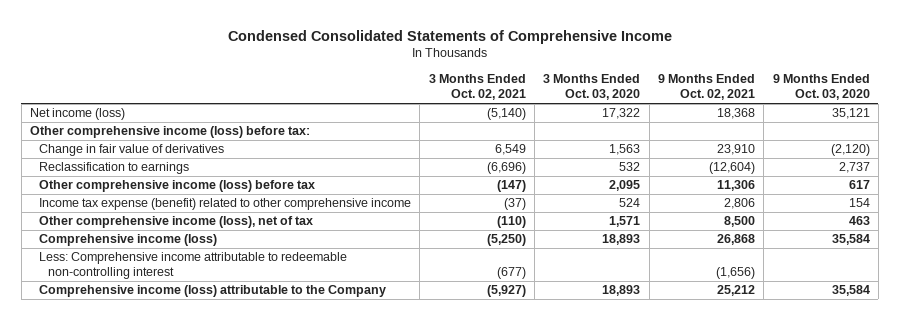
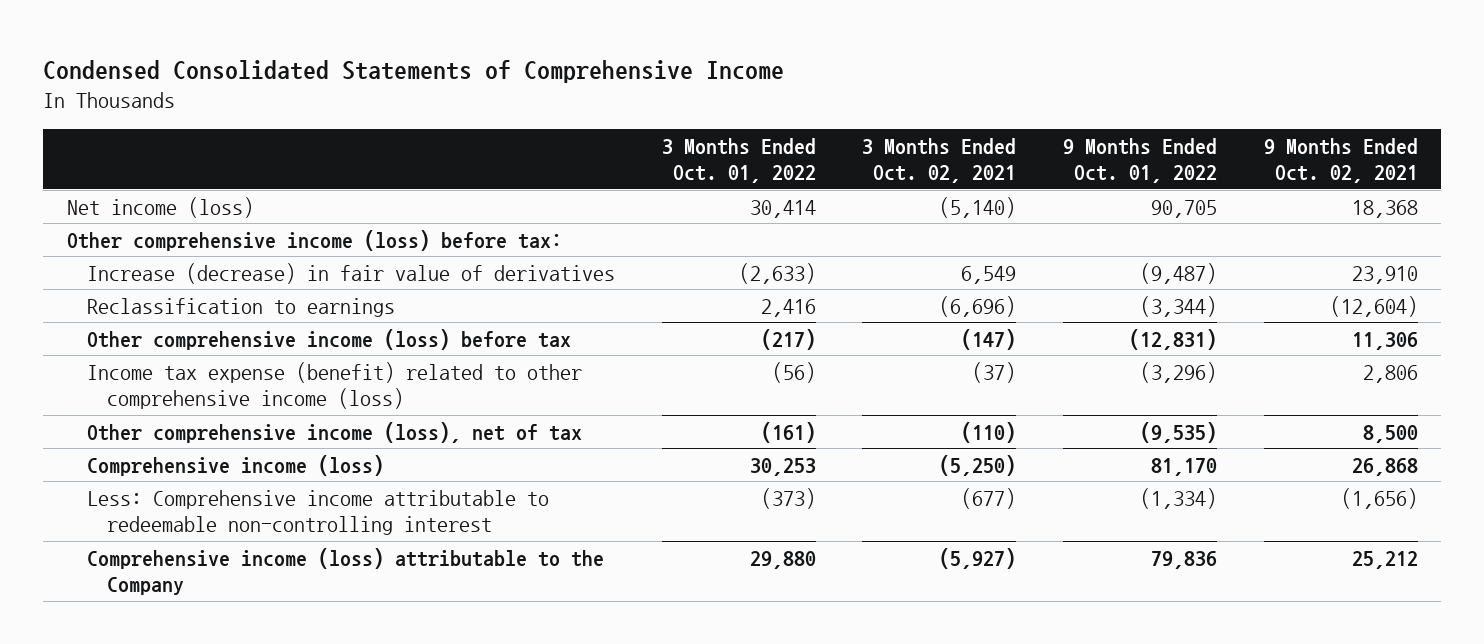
- | 3 Months Ended Oct. 02, 2021 | 3 Months Ended Oct. 03, 2020 | 9 Months Ended Oct. 02, 2021 | 9 Months Ended Oct. 03, 2020
+ | 3 Months Ended Oct. 01, 2022 | 3 Months Ended Oct. 02, 2021 | 9 Months Ended Oct. 01, 2022 | 9 Months Ended Oct. 02, 2021
- Change in fair value of derivatives | 6,549 | 1,563 | 23,910 | (2,120)
+ Increase (decrease) in fair value of derivatives | (2,633) | 6,549 | (9,487) | 23,910
- Income tax expense (benefit) related to other comprehensive income | (37) | 524 | 2,806 | 154
+ Income tax expense (benefit) related to other comprehensive income (loss) | (56) | (37) | (3,296) | 2,806

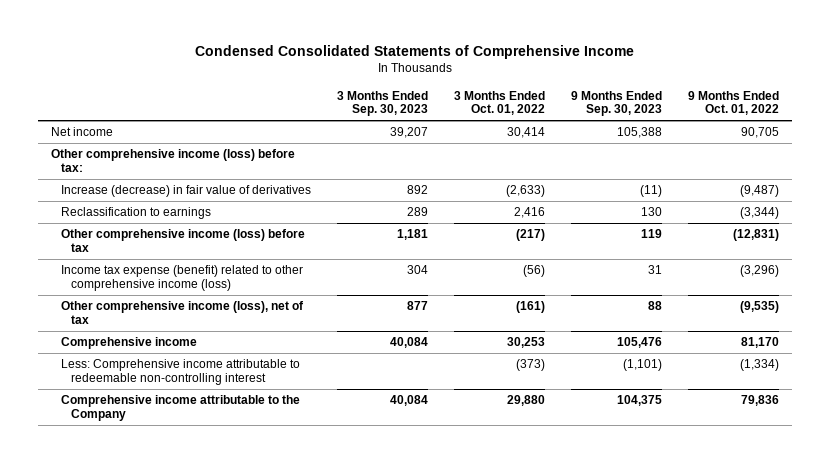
- | 3 Months Ended Oct. 01, 2022 | 3 Months Ended Oct. 02, 2021 | 9 Months Ended Oct. 01, 2022 | 9 Months Ended Oct. 02, 2021
+ | 3 Months Ended Sep. 30, 2023 | 3 Months Ended Oct. 01, 2022 | 9 Months Ended Sep. 30, 2023 | 9 Months Ended Oct. 01, 2022
- Net income (loss) | 30,414 | (5,140) | 90,705 | 18,368
+ Net income | 39,207 | 30,414 | 105,388 | 90,705
- Comprehensive income (loss) | 30,253 | (5,250) | 81,170 | 26,868
+ Comprehensive income | 40,084 | 30,253 | 105,476 | 81,170
- Comprehensive income (loss) attributable to the Company | 29,880 | (5,927) | 79,836 | 25,212
+ Comprehensive income attributable to the Company | 40,084 | 29,880 | 104,375 | 79,836

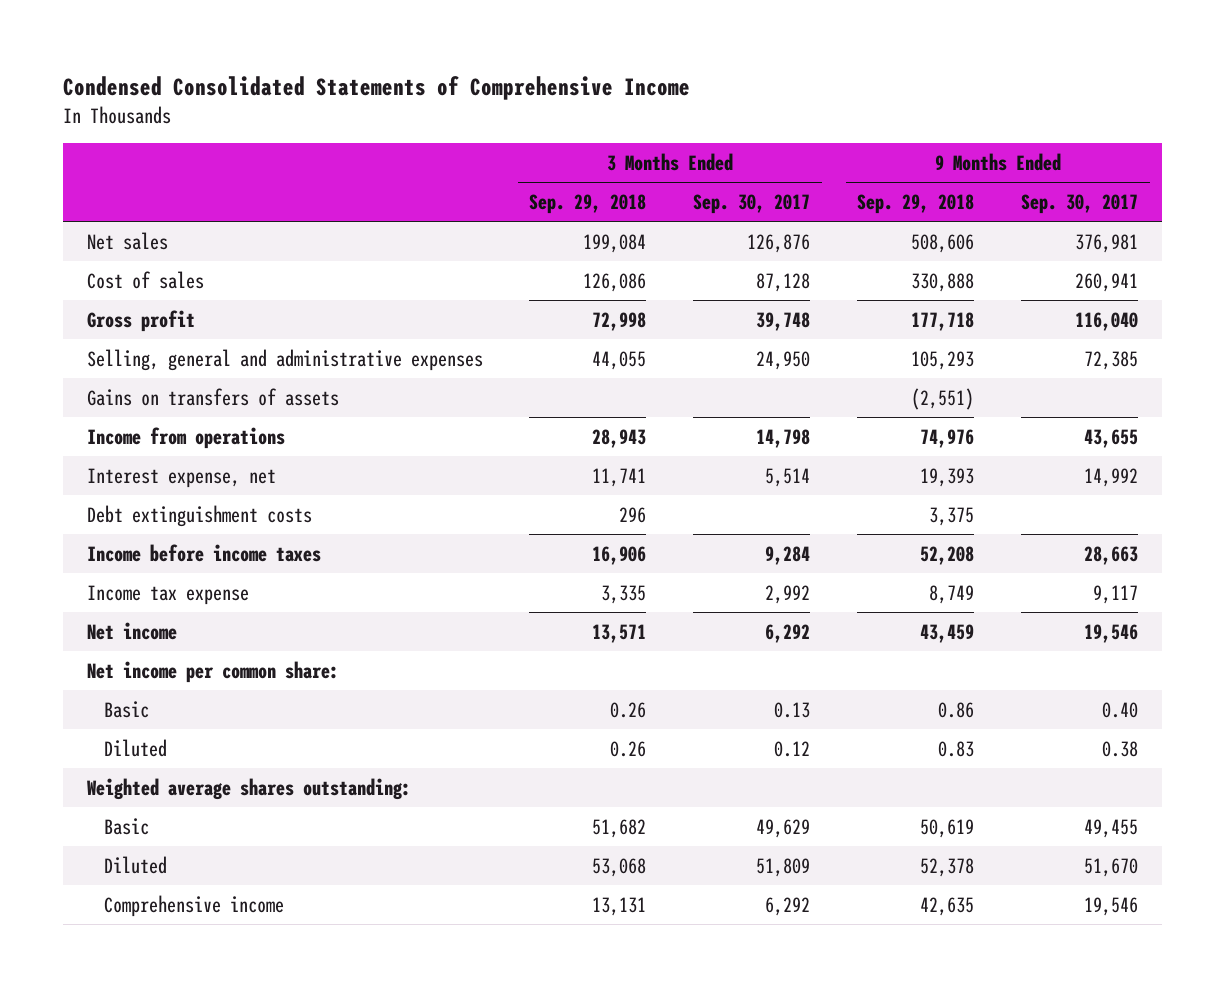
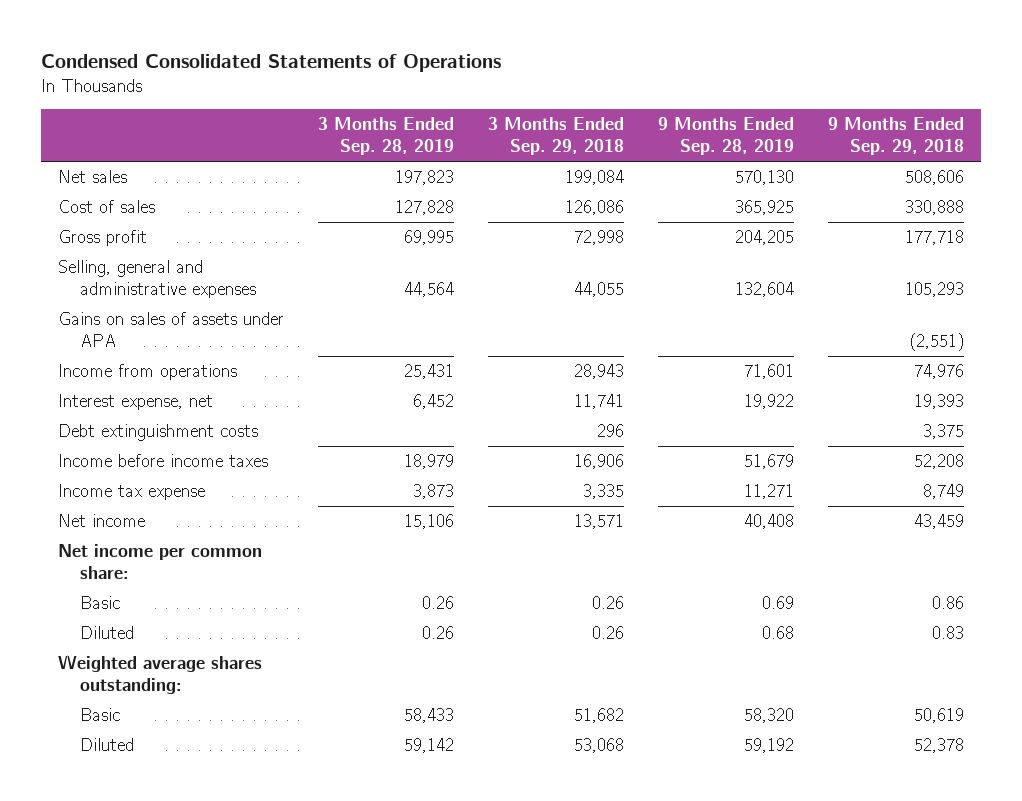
- Condensed Consolidated Statements of Comprehensive Income
+ Condensed Consolidated Statements of Operations
- | 3 Months Ended Sep. 29, 2018 | 3 Months Ended Sep. 30, 2017 | 9 Months Ended Sep. 29, 2018 | 9 Months Ended Sep. 30, 2017
+ | 3 Months Ended Sep. 28, 2019 | 3 Months Ended Sep. 29, 2018 | 9 Months Ended Sep. 28, 2019 | 9 Months Ended Sep. 29, 2018
- Gains on transfers of assets | | | (2,551) |
+ Gains on sales of assets under APA | | | | (2,551)
- Comprehensive income | 13,131 | 6,292 | 42,635 | 19,546

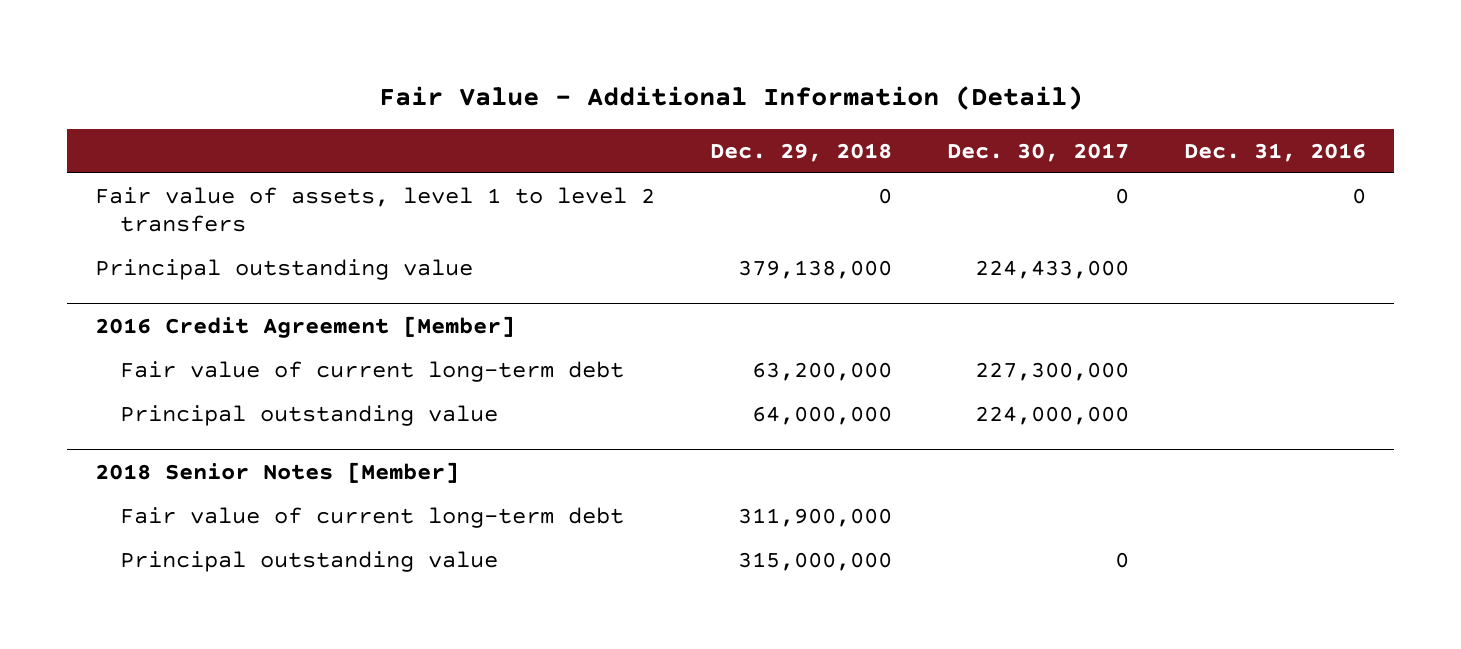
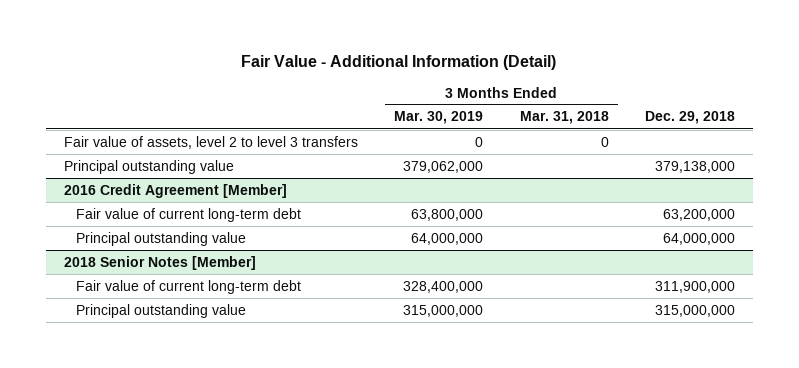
- | Dec. 29, 2018 | Dec. 30, 2017 | Dec. 31, 2016
+ | 3 Months Ended Mar. 30, 2019 | 3 Months Ended Mar. 31, 2018 | Dec. 29, 2018
- Fair value of assets, level 1 to level 2 transfers | 0 | 0 | 0
+ Fair value of assets, level 2 to level 3 transfers | 0 | 0 |

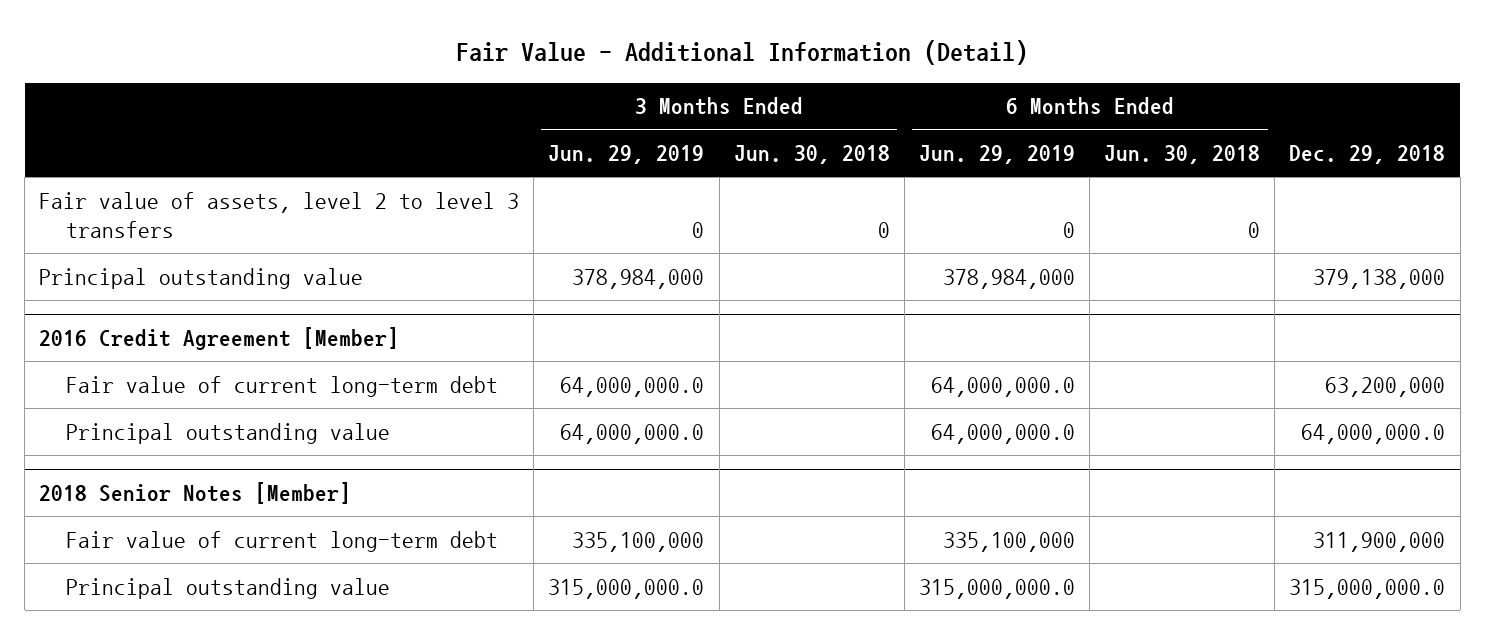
- | 3 Months Ended Mar. 30, 2019 | 3 Months Ended Mar. 31, 2018 | Dec. 29, 2018
+ | 3 Months Ended Jun. 29, 2019 | 3 Months Ended Jun. 30, 2018 | 6 Months Ended Jun. 29, 2019 | 6 Months Ended Jun. 30, 2018 | Dec. 29, 2018
@ 2016 Credit Agreement [Member]
- Principal outstanding value | 64,000,000 | | 64,000,000
+ Principal outstanding value | 64,000,000.0 | | 64,000,000.0 | | 64,000,000.0
@ 2018 Senior Notes [Member]
- Principal outstanding value | 315,000,000 | | 315,000,000
+ Principal outstanding value | 315,000,000.0 | | 315,000,000.0 | | 315,000,000.0

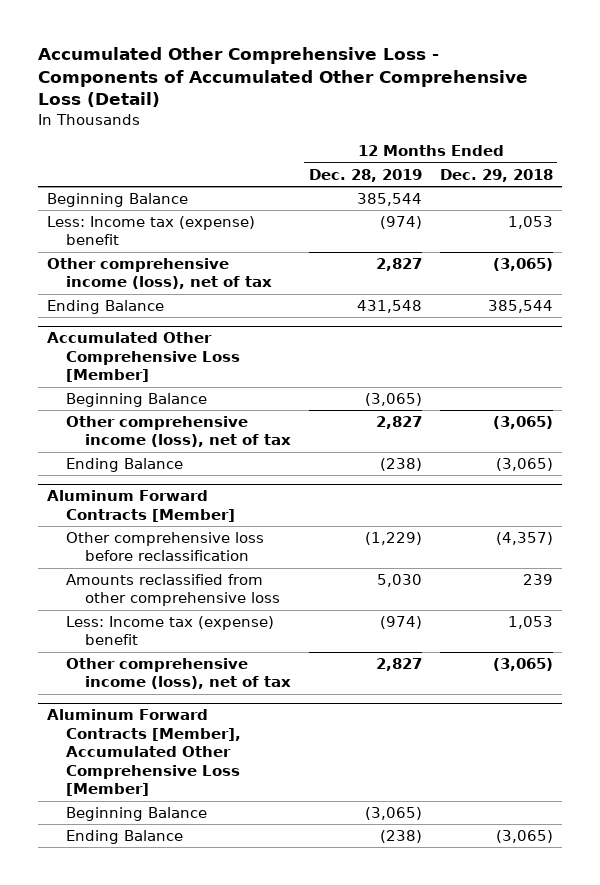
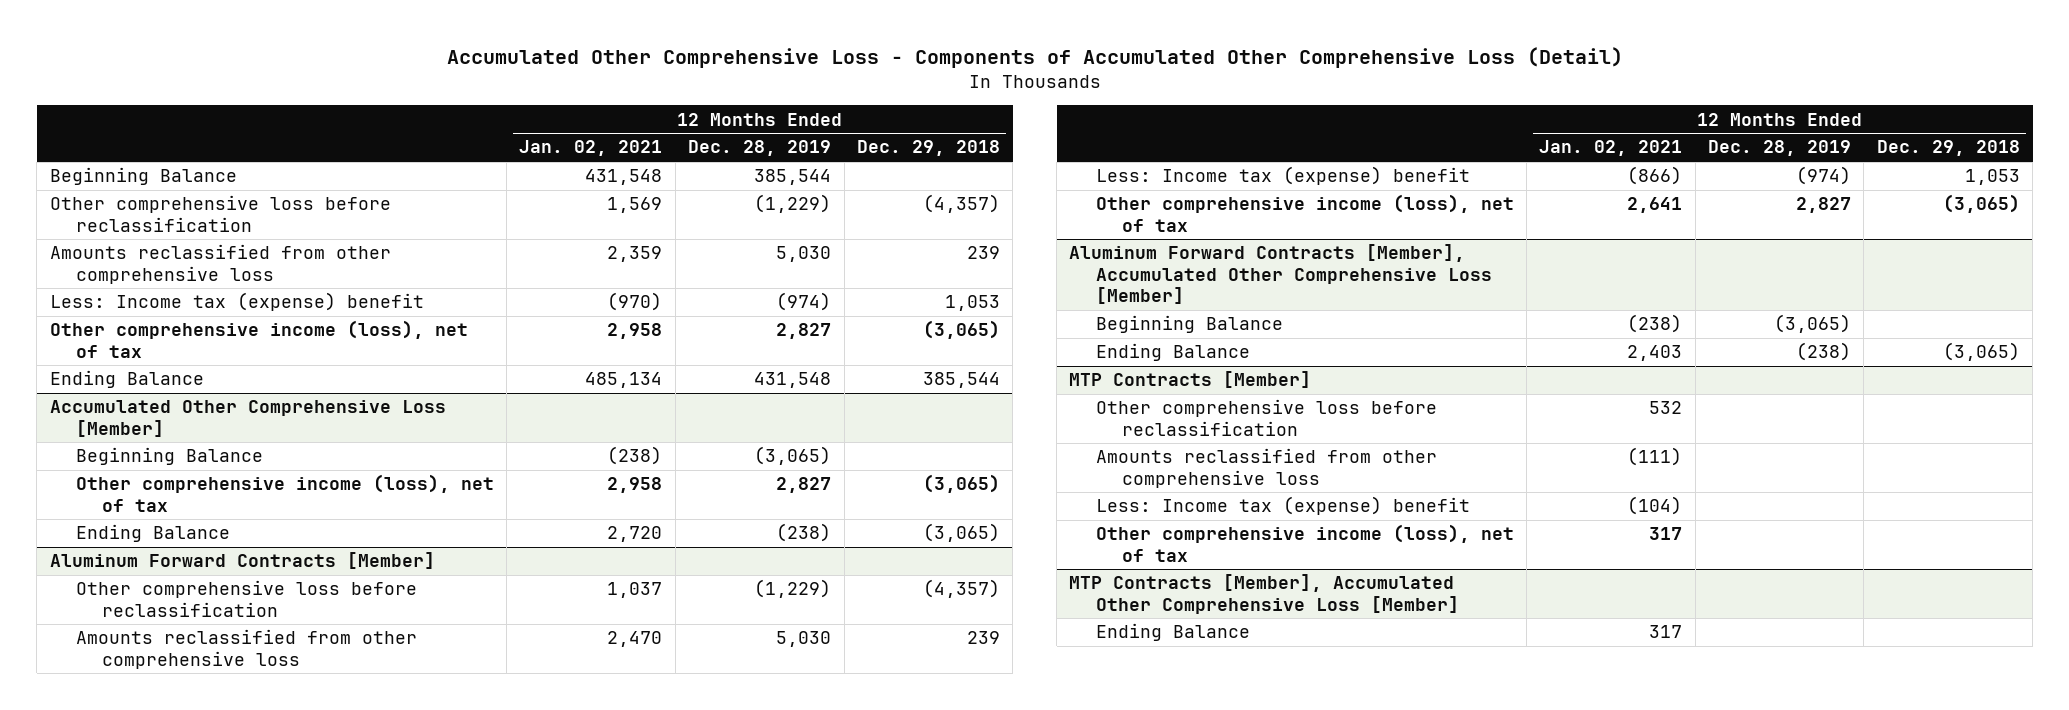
- | 12 Months Ended Dec. 28, 2019 | 12 Months Ended Dec. 29, 2018
+ | 12 Months Ended Jan. 02, 2021 | 12 Months Ended Dec. 28, 2019 | 12 Months Ended Dec. 29, 2018
+ Other comprehensive loss before reclassification | 1,569 | (1,229) | (4,357)
+ Amounts reclassified from other comprehensive loss | 2,359 | 5,030 | 239
+ MTP Contracts [Member]
+ Other comprehensive loss before reclassification | 532 | |
+ Amounts reclassified from other comprehensive loss | (111) | |
+ Less: Income tax (expense) benefit | (104) | |
+ Other comprehensive income (loss), net of tax | 317 | |
+ MTP Contracts [Member], Accumulated Other Comprehensive Loss [Member]
+ Ending Balance | 317 | |

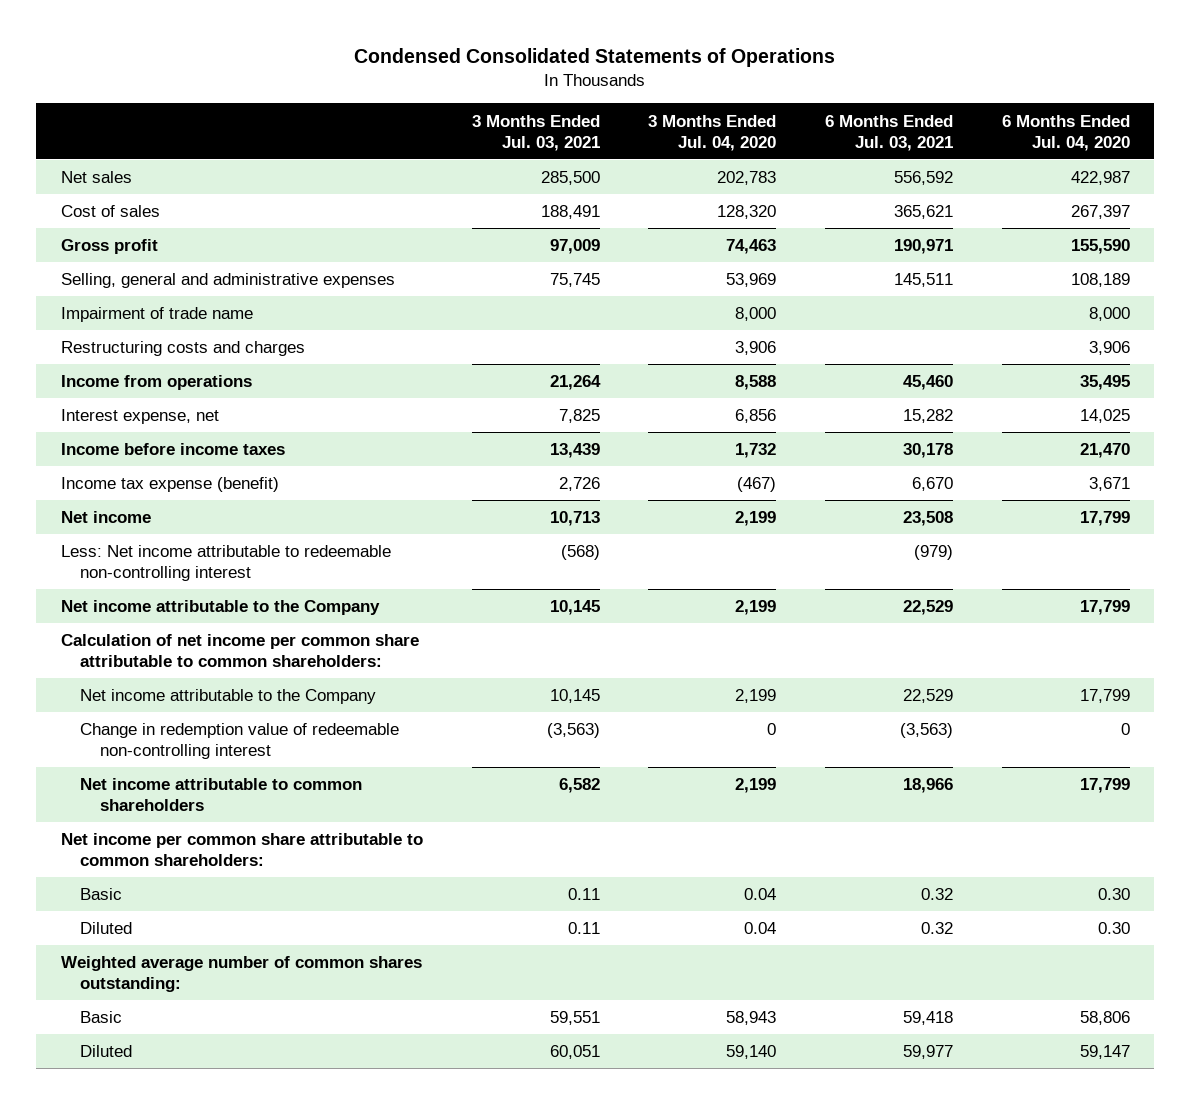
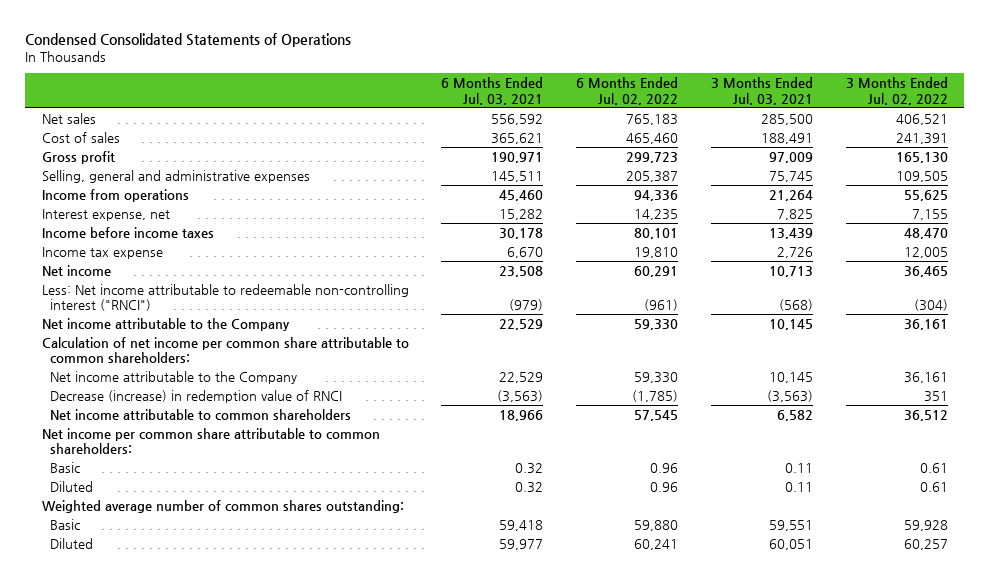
- | 3 Months Ended Jul. 03, 2021 | 3 Months Ended Jul. 04, 2020 | 6 Months Ended Jul. 03, 2021 | 6 Months Ended Jul. 04, 2020
+ | 6 Months Ended Jul. 03, 2021 | 6 Months Ended Jul. 02, 2022 | 3 Months Ended Jul. 03, 2021 | 3 Months Ended Jul. 02, 2022
- Impairment of trade name | | 8,000 | | 8,000
- Restructuring costs and charges | | 3,906 | | 3,906
- Income tax expense (benefit) | 2,726 | (467) | 6,670 | 3,671
+ Income tax expense | 6,670 | 19,810 | 2,726 | 12,005
- Less: Net income attributable to redeemable non-controlling interest | (568) | | (979) |
+ Less: Net income attributable to redeemable non-controlling interest ("RNCI") | (979) | (961) | (568) | (304)
- Change in redemption value of redeemable non-controlling interest | (3,563) | 0 | (3,563) | 0
+ Decrease (increase) in redemption value of RNCI | (3,563) | (1,785) | (3,563) | 351

